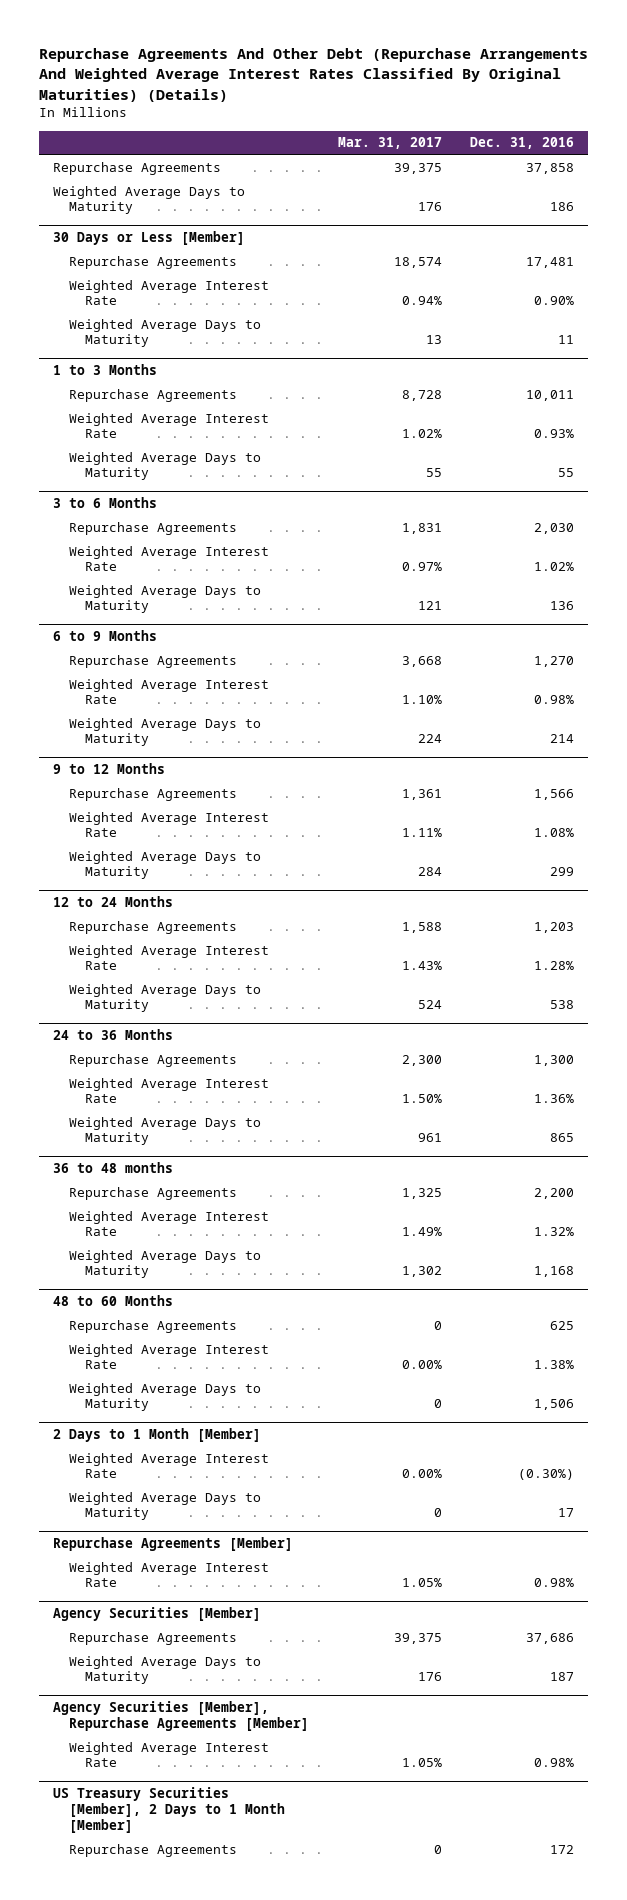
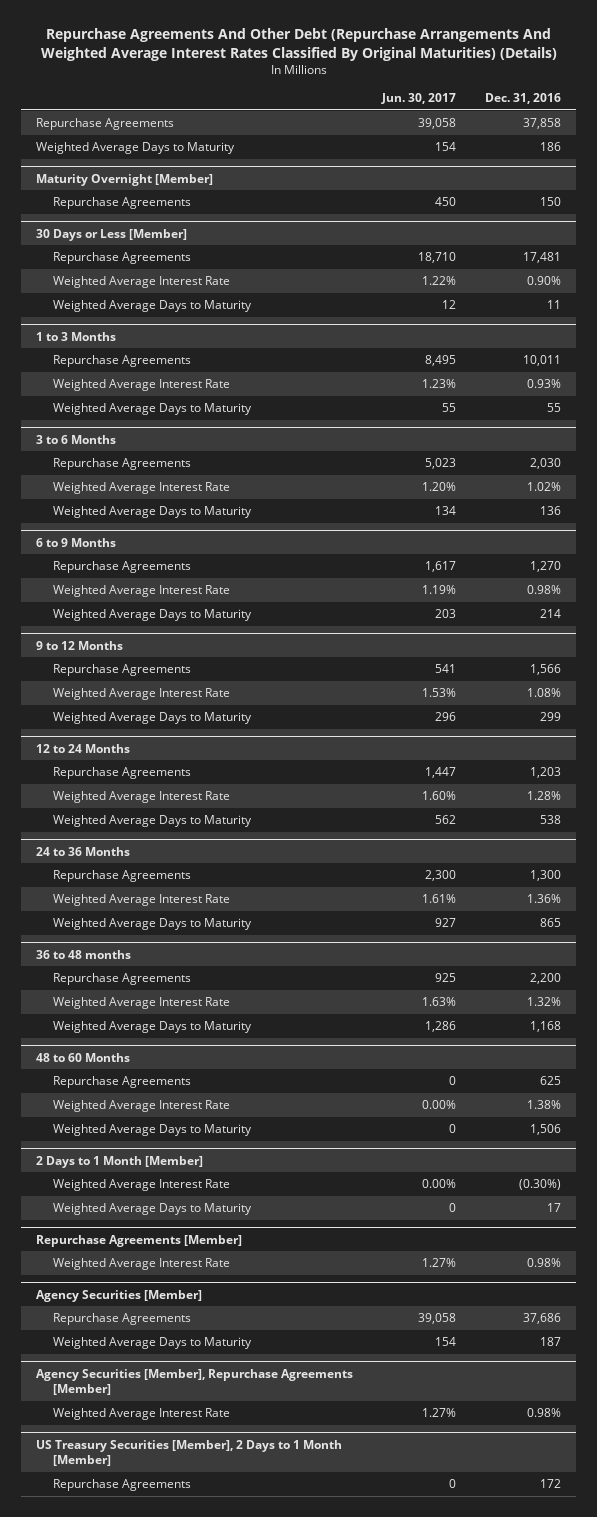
- | Mar. 31, 2017 | Dec. 31, 2016
+ | Jun. 30, 2017 | Dec. 31, 2016
+ Maturity Overnight [Member]
+ Repurchase Agreements | 450 | 150

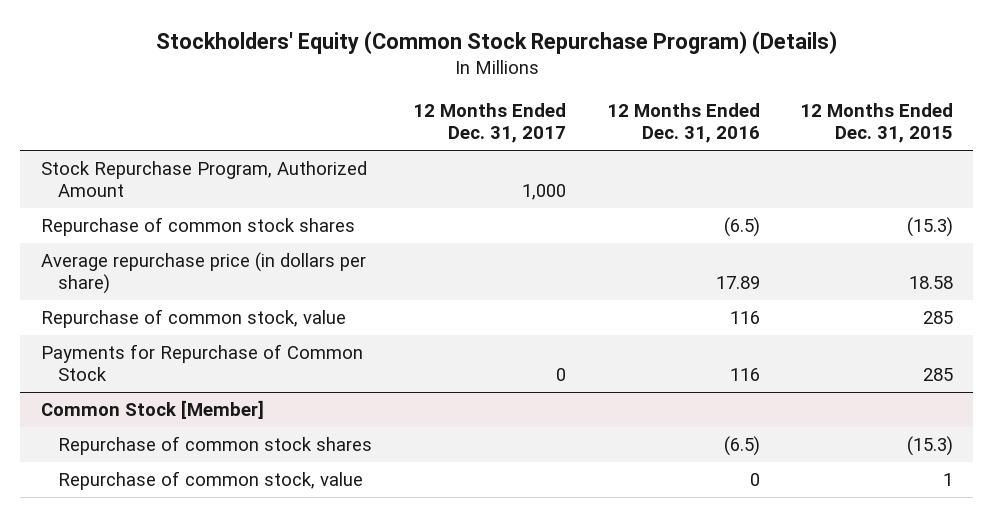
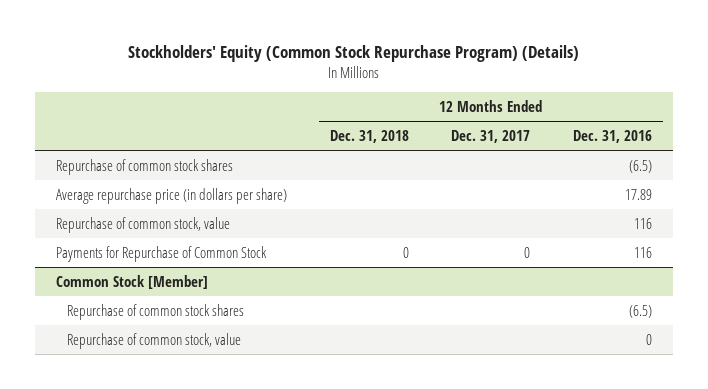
- | 12 Months Ended Dec. 31, 2017 | 12 Months Ended Dec. 31, 2016 | 12 Months Ended Dec. 31, 2015
+ | 12 Months Ended Dec. 31, 2018 | 12 Months Ended Dec. 31, 2017 | 12 Months Ended Dec. 31, 2016
- Stock Repurchase Program, Authorized Amount | 1,000 | |

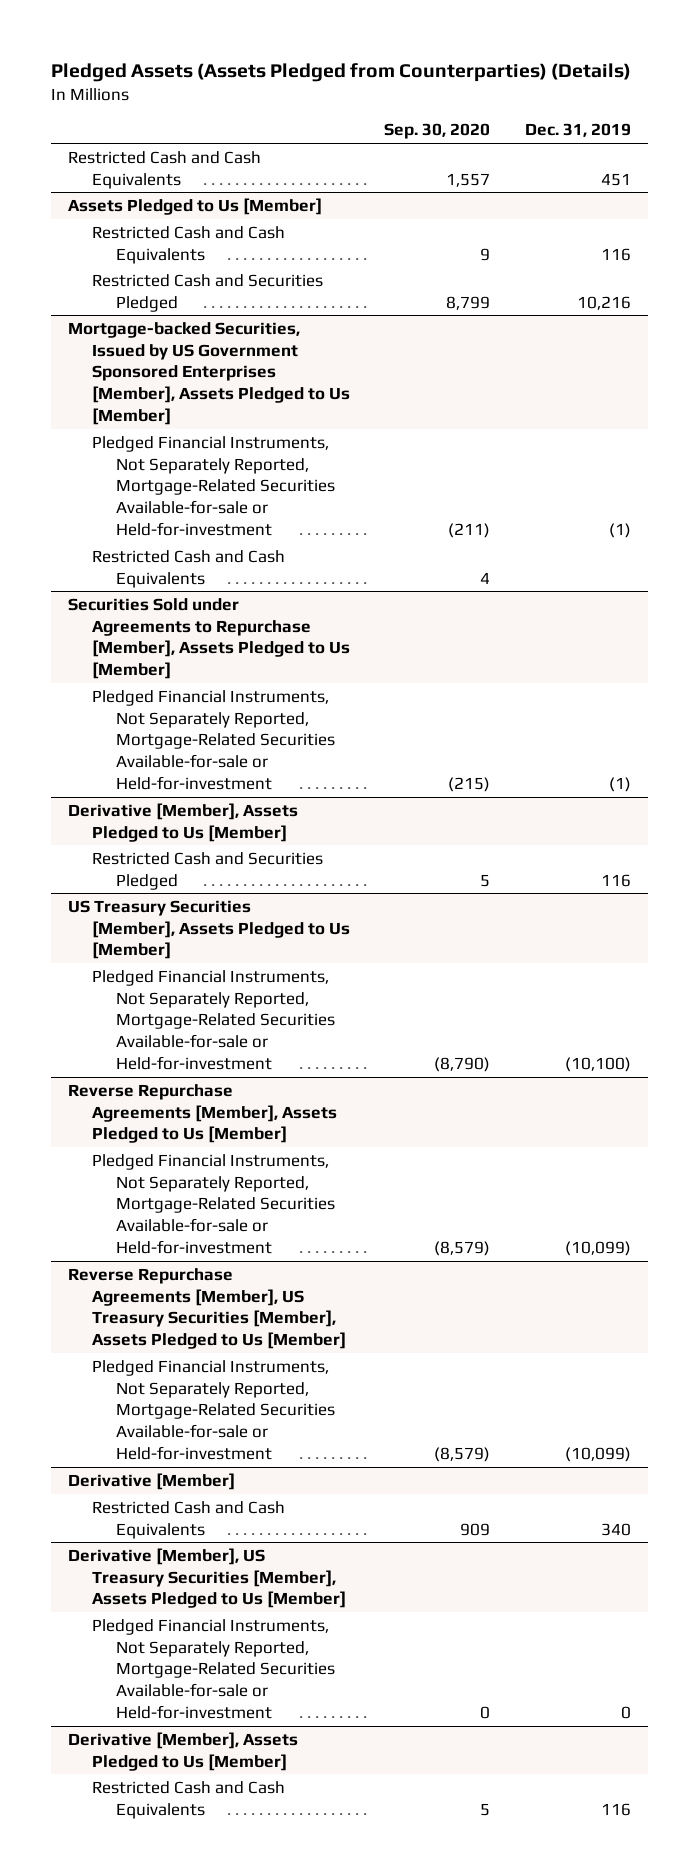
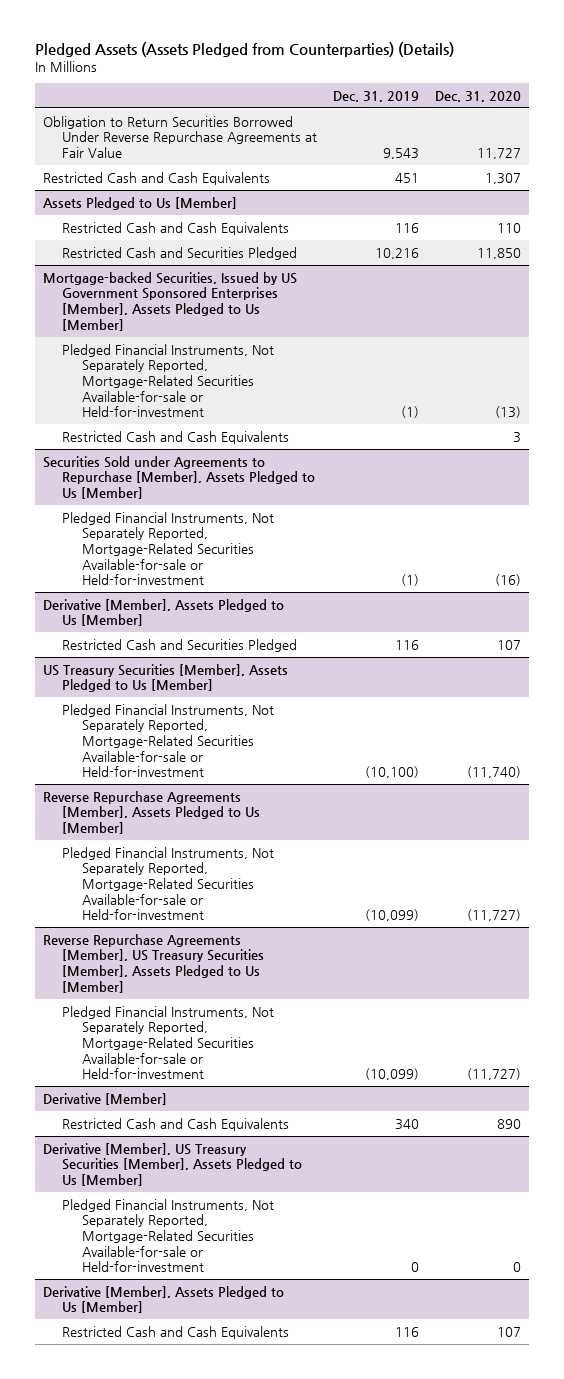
- | Sep. 30, 2020 | Dec. 31, 2019
+ | Dec. 31, 2019 | Dec. 31, 2020
+ Obligation to Return Securities Borrowed Under Reverse Repurchase Agreements at Fair Value | 9,543 | 11,727

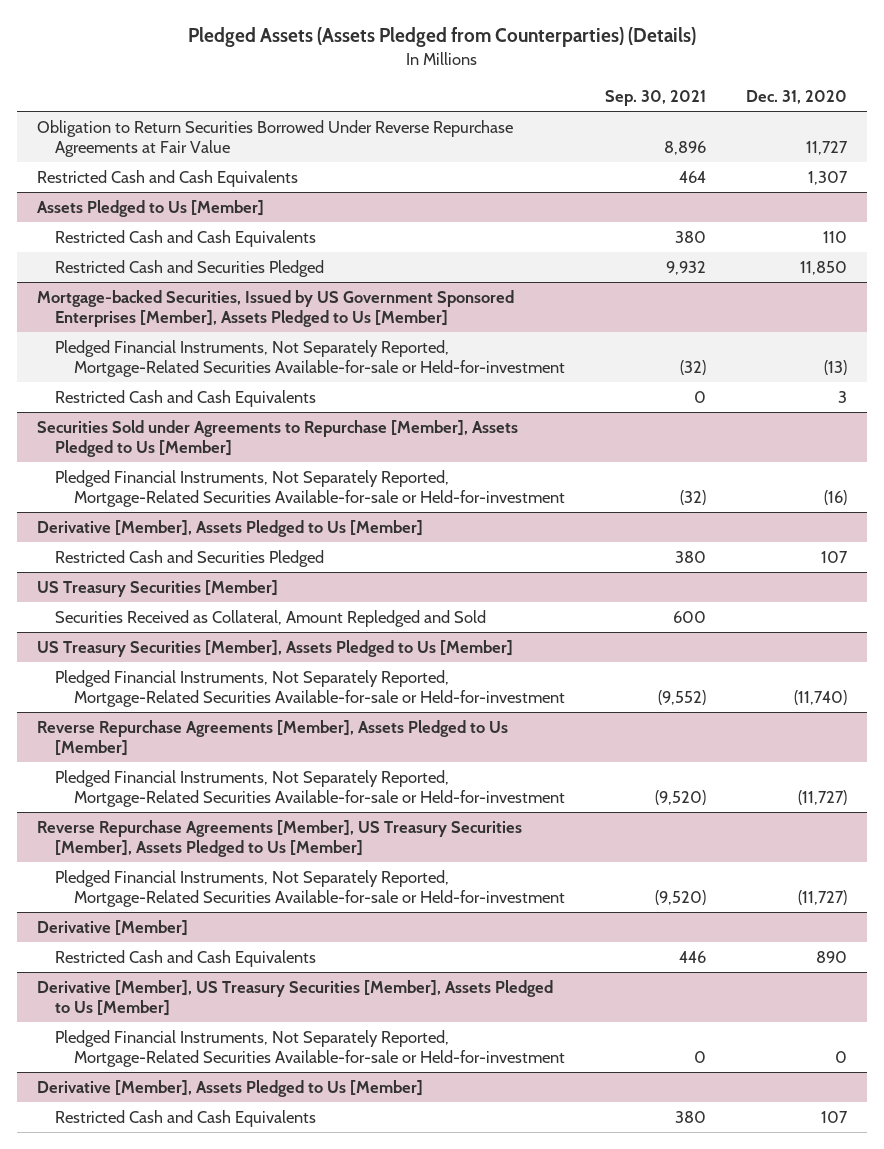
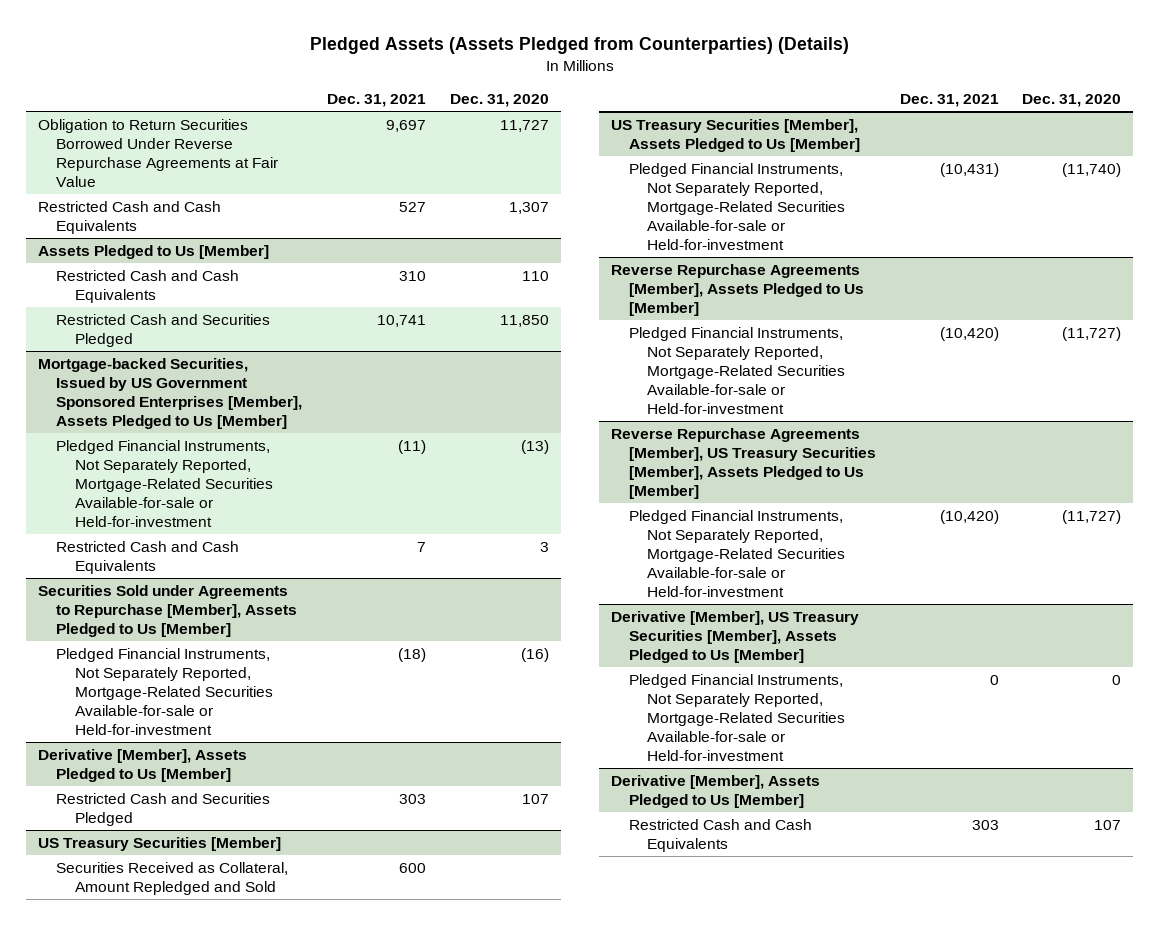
- | Sep. 30, 2021 | Dec. 31, 2020
+ | Dec. 31, 2021 | Dec. 31, 2020
- Derivative [Member]
- Restricted Cash and Cash Equivalents | 446 | 890

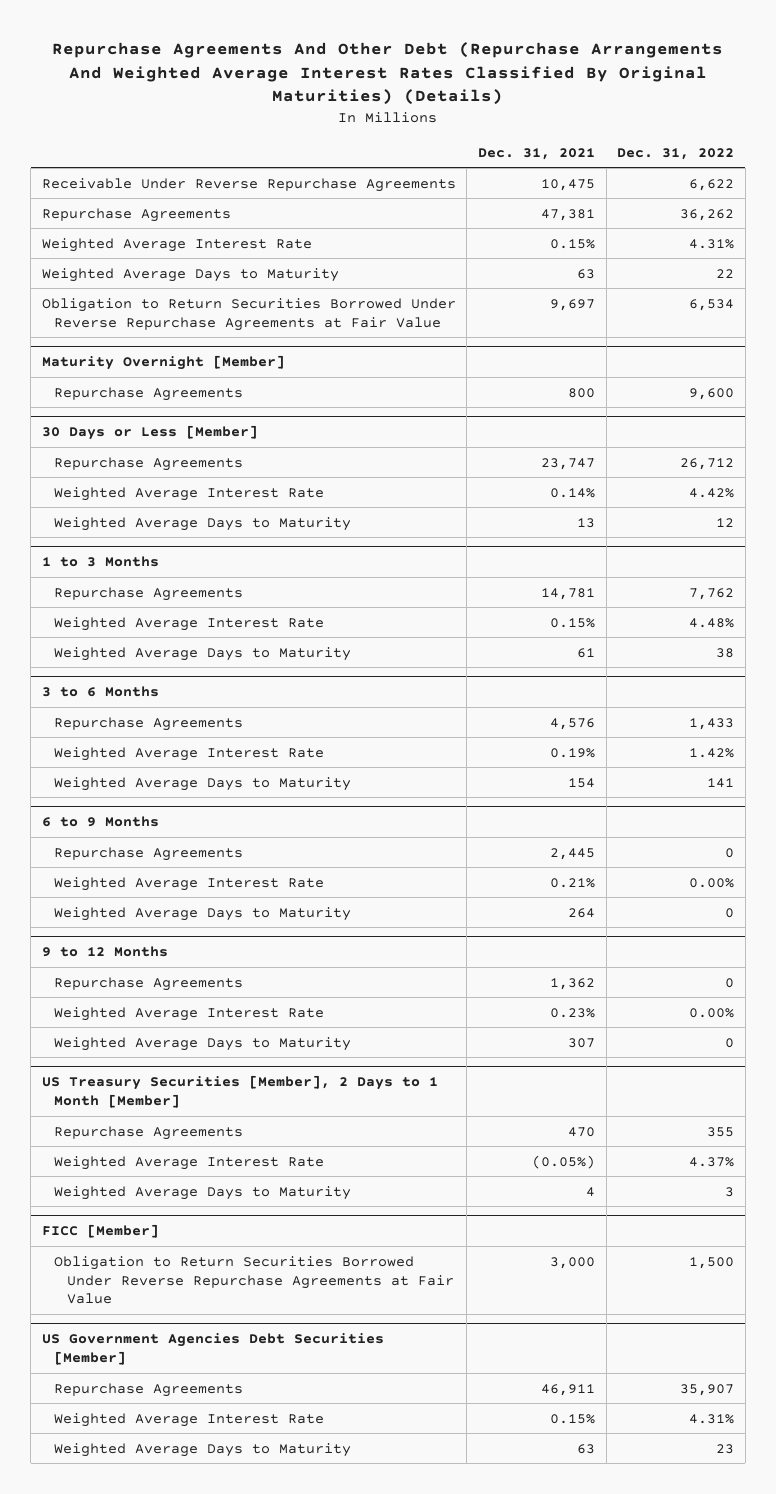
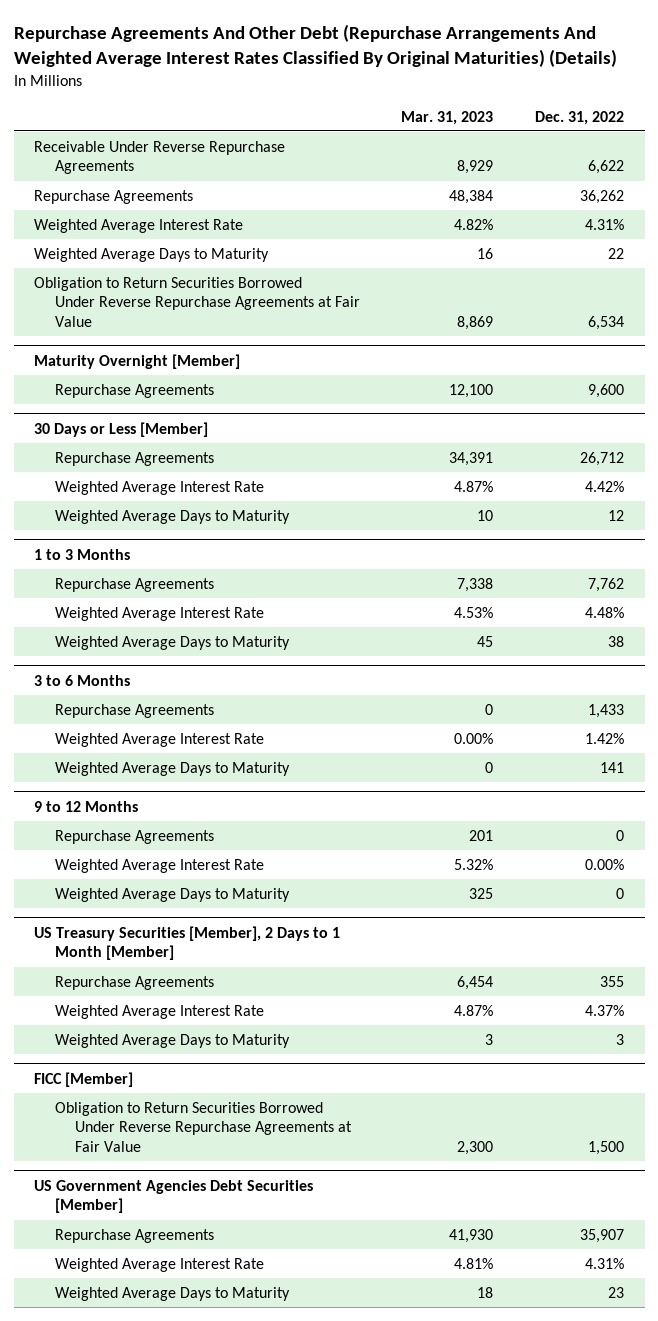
- | Dec. 31, 2021 | Dec. 31, 2022
+ | Mar. 31, 2023 | Dec. 31, 2022
- 6 to 9 Months
- Repurchase Agreements | 2,445 | 0
- Weighted Average Interest Rate | 0.21% | 0.00%
- Weighted Average Days to Maturity | 264 | 0

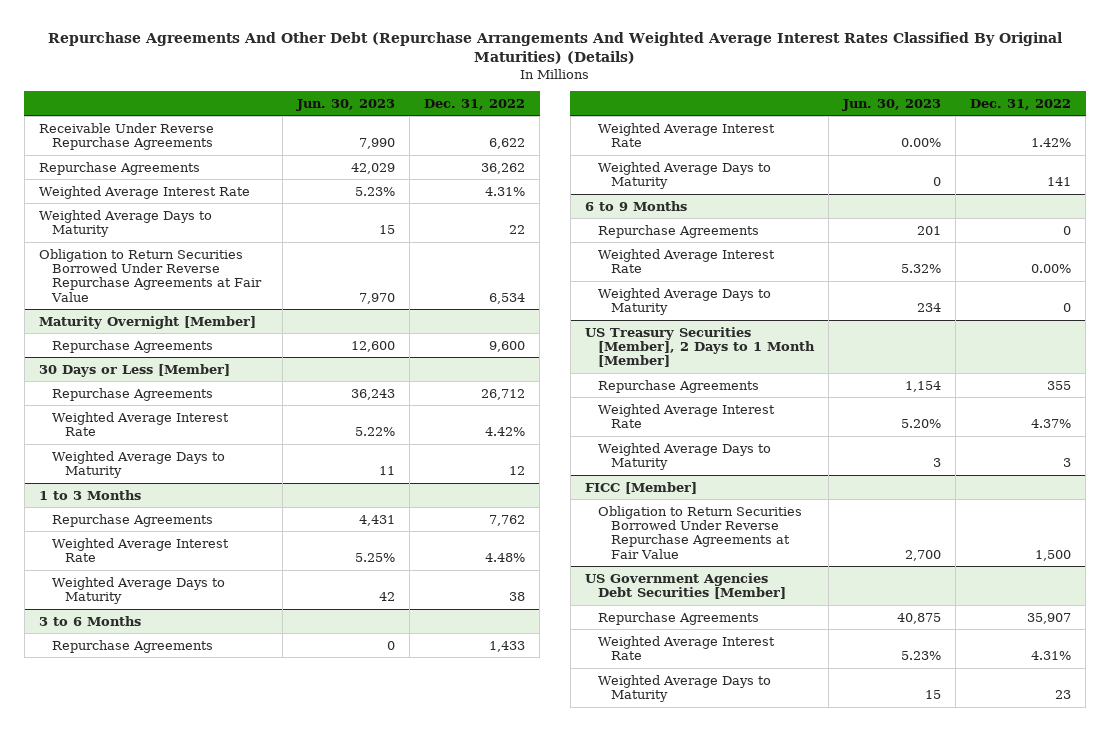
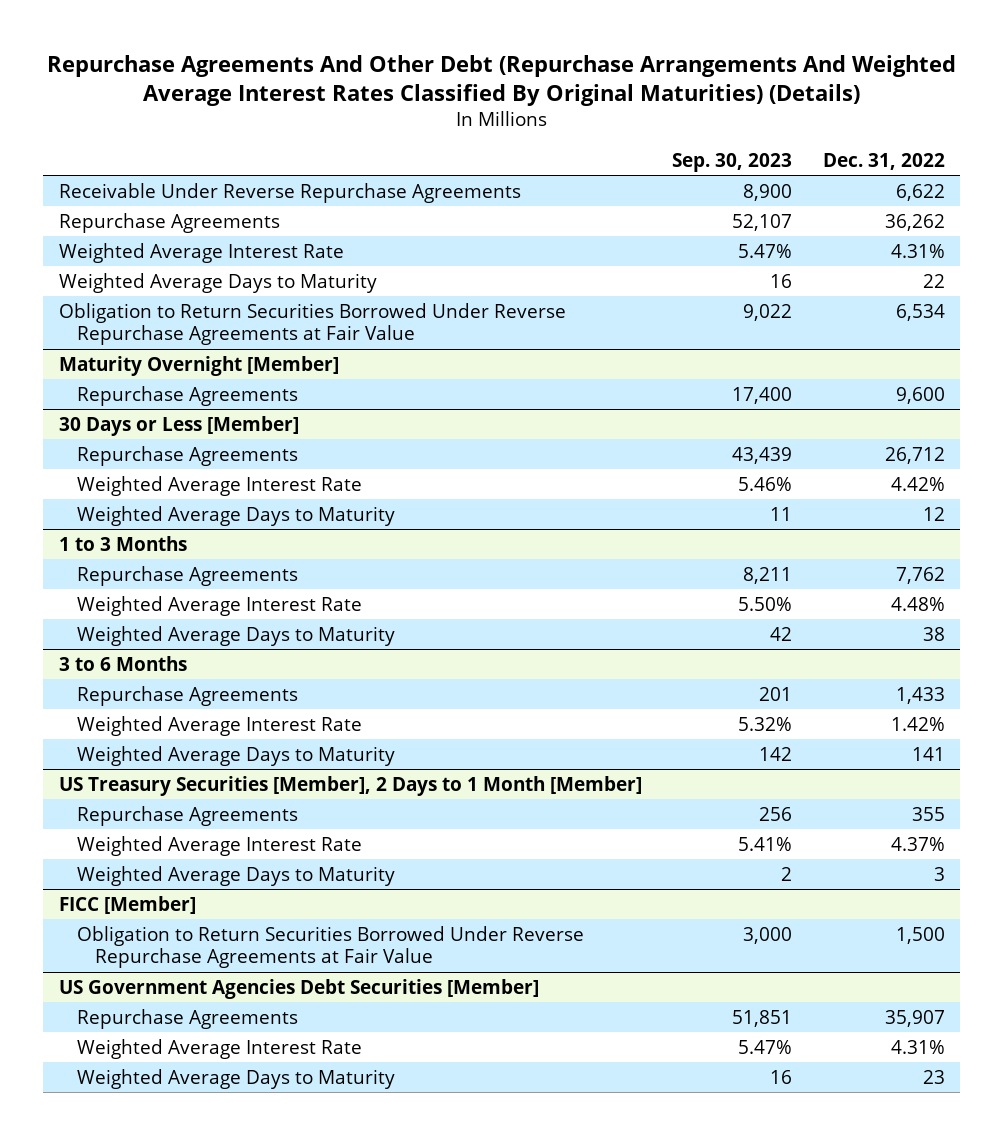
- | Jun. 30, 2023 | Dec. 31, 2022
+ | Sep. 30, 2023 | Dec. 31, 2022
- 6 to 9 Months
- Repurchase Agreements | 201 | 0
- Weighted Average Interest Rate | 5.32% | 0.00%
- Weighted Average Days to Maturity | 234 | 0

